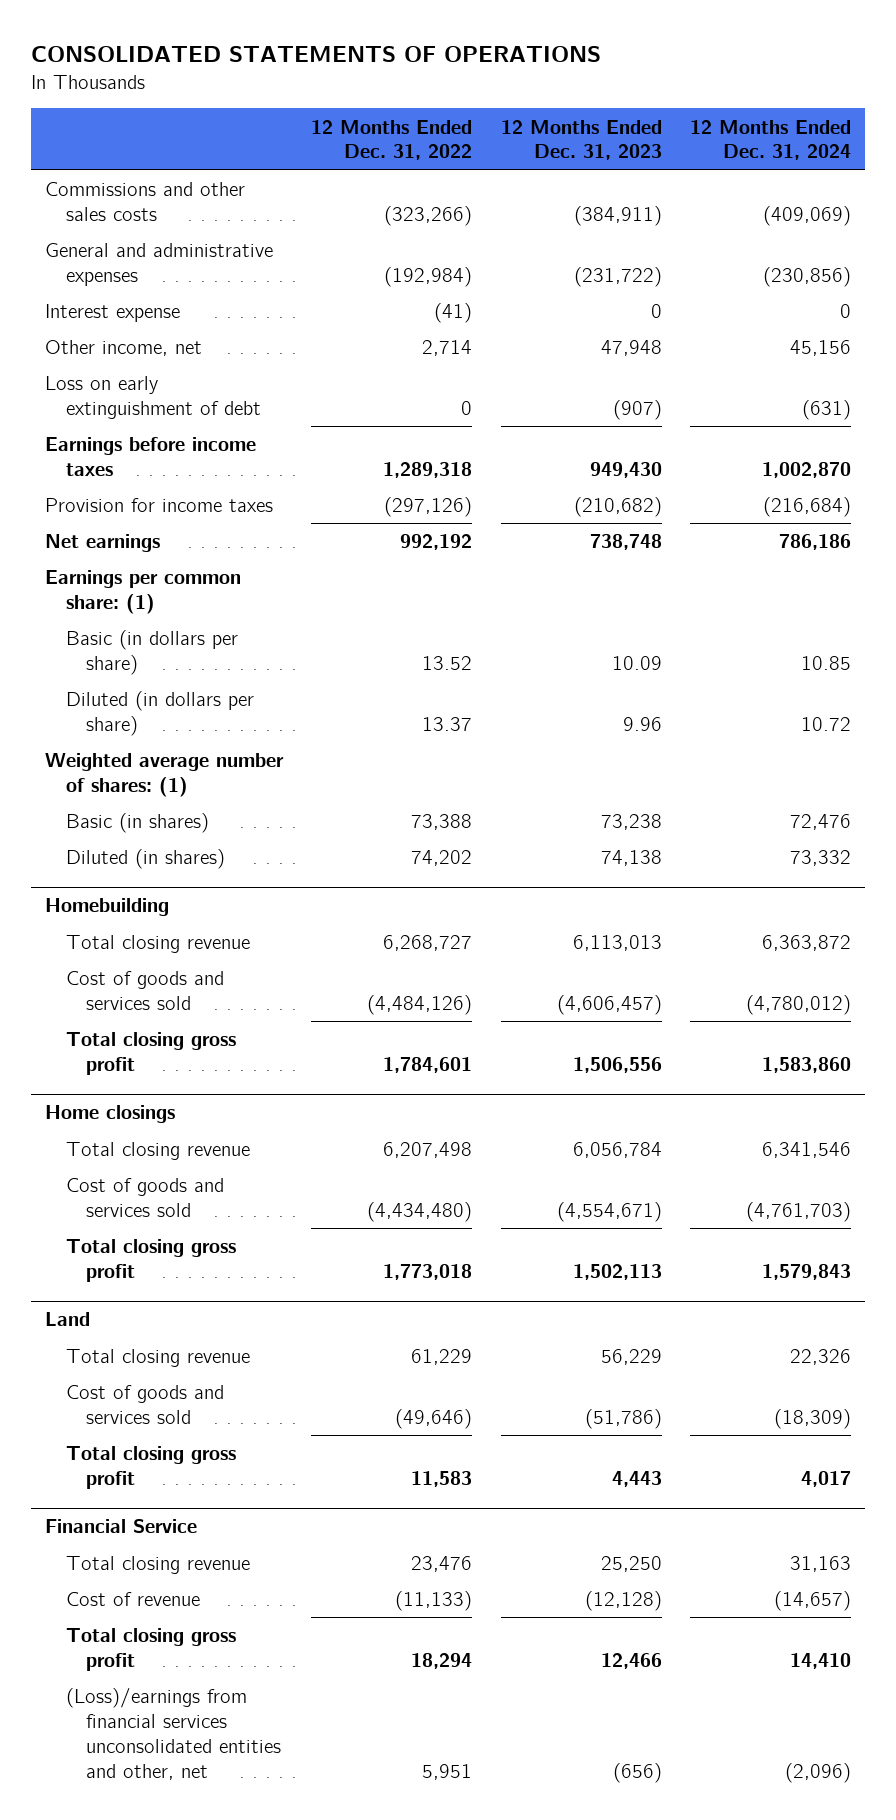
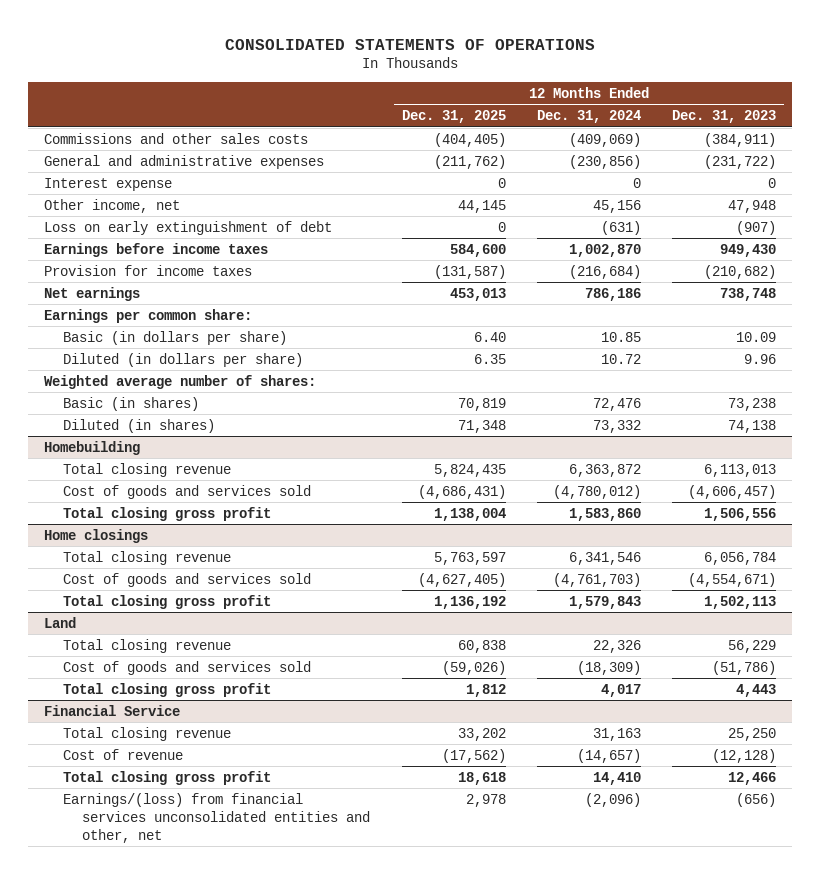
- | 12 Months Ended Dec. 31, 2022 | 12 Months Ended Dec. 31, 2023 | 12 Months Ended Dec. 31, 2024
+ | 12 Months Ended Dec. 31, 2025 | 12 Months Ended Dec. 31, 2024 | 12 Months Ended Dec. 31, 2023
- Earnings per common share: (1)
+ Earnings per common share:
- Weighted average number of shares: (1)
+ Weighted average number of shares:
@ Financial Service
- (Loss)/earnings from financial services unconsolidated entities and other, net | 5,951 | (656) | (2,096)
+ Earnings/(loss) from financial services unconsolidated entities and other, net | 2,978 | (2,096) | (656)

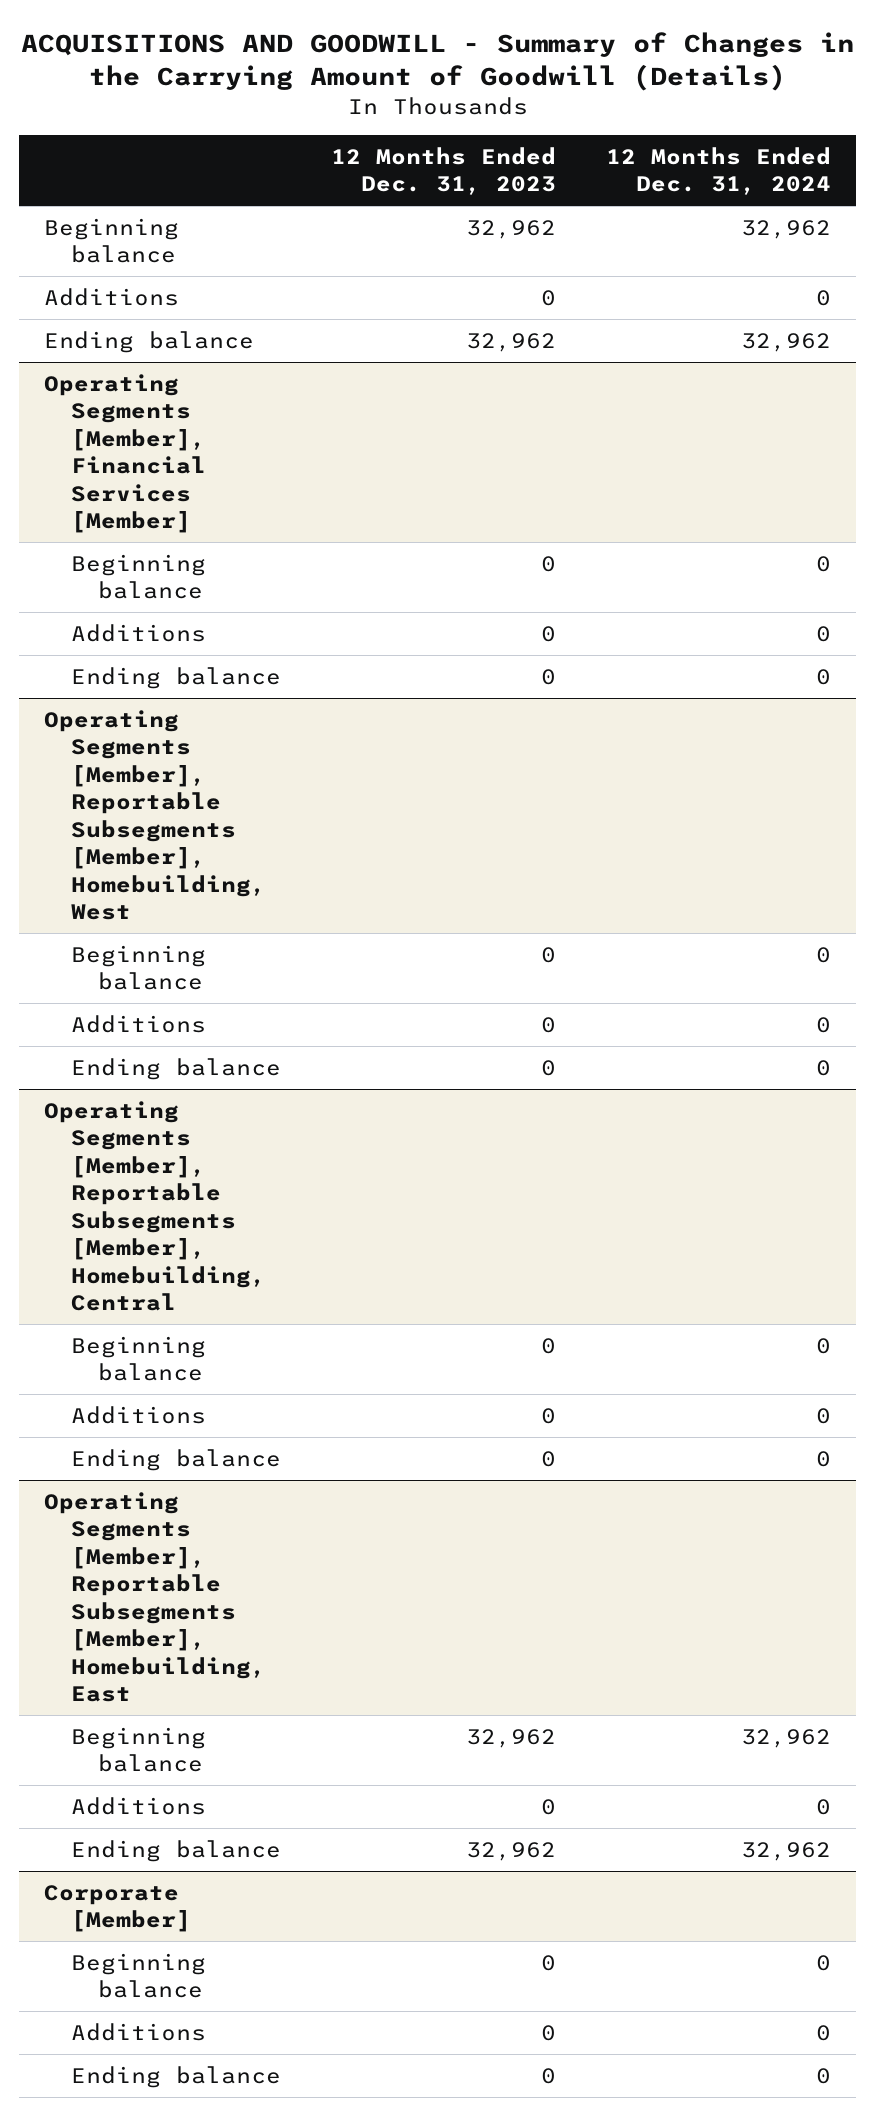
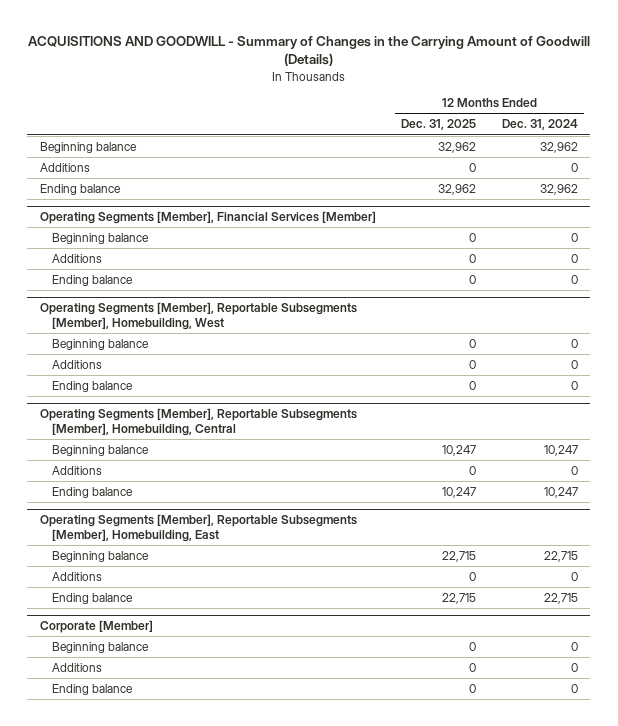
- | 12 Months Ended Dec. 31, 2023 | 12 Months Ended Dec. 31, 2024
+ | 12 Months Ended Dec. 31, 2025 | 12 Months Ended Dec. 31, 2024
@ Operating Segments [Member], Reportable Subsegments [Member], Homebuilding, Central
- Beginning balance | 0 | 0
+ Beginning balance | 10,247 | 10,247
- Ending balance | 0 | 0
+ Ending balance | 10,247 | 10,247
@ Operating Segments [Member], Reportable Subsegments [Member], Homebuilding, East
- Beginning balance | 32,962 | 32,962
+ Beginning balance | 22,715 | 22,715
- Ending balance | 32,962 | 32,962
+ Ending balance | 22,715 | 22,715

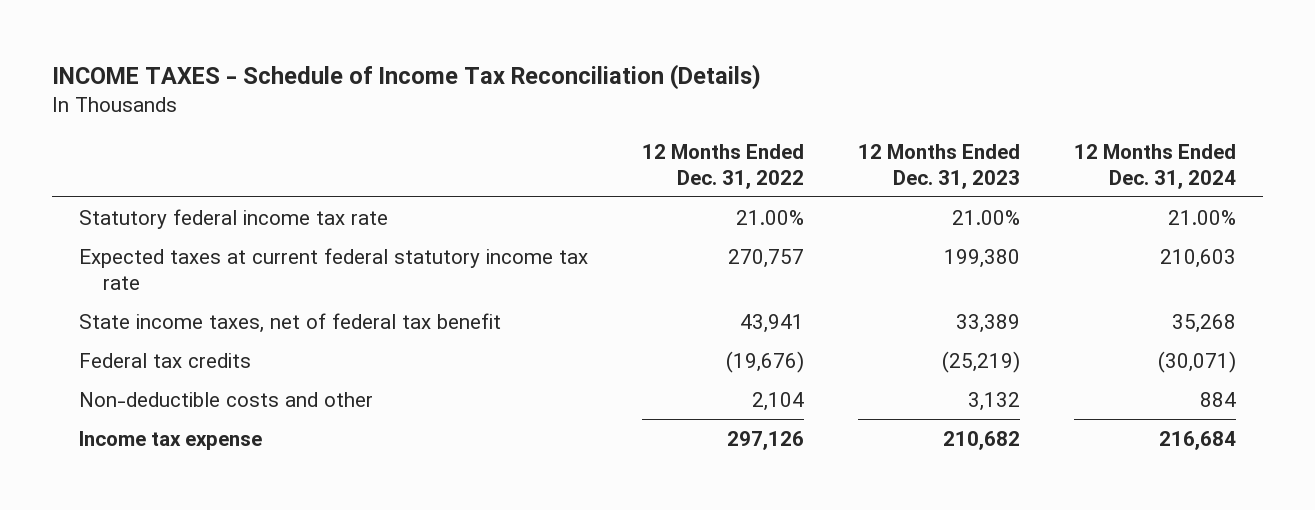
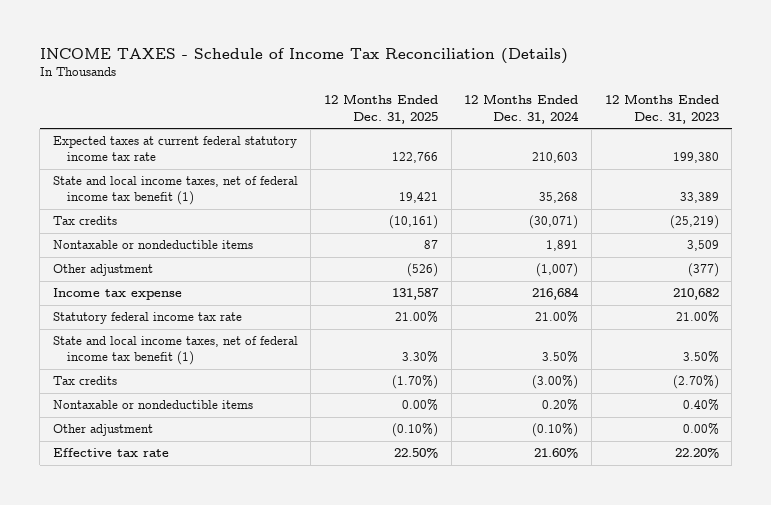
- | 12 Months Ended Dec. 31, 2022 | 12 Months Ended Dec. 31, 2023 | 12 Months Ended Dec. 31, 2024
+ | 12 Months Ended Dec. 31, 2025 | 12 Months Ended Dec. 31, 2024 | 12 Months Ended Dec. 31, 2023
- State income taxes, net of federal tax benefit | 43,941 | 33,389 | 35,268
- Federal tax credits | (19,676) | (25,219) | (30,071)
- Non-deductible costs and other | 2,104 | 3,132 | 884
+ State and local income taxes, net of federal income tax benefit (1) | 19,421 | 35,268 | 33,389
+ Tax credits | (10,161) | (30,071) | (25,219)
+ Nontaxable or nondeductible items | 87 | 1,891 | 3,509
+ Other adjustment | (526) | (1,007) | (377)
moved down: Statutory federal income tax rate | 21.00% | 21.00% | 21.00%
+ State and local income taxes, net of federal income tax benefit (1) | 3.30% | 3.50% | 3.50%
+ Tax credits | (1.70%) | (3.00%) | (2.70%)
+ Nontaxable or nondeductible items | 0.00% | 0.20% | 0.40%
+ Other adjustment | (0.10%) | (0.10%) | 0.00%
+ Effective tax rate | 22.50% | 21.60% | 22.20%

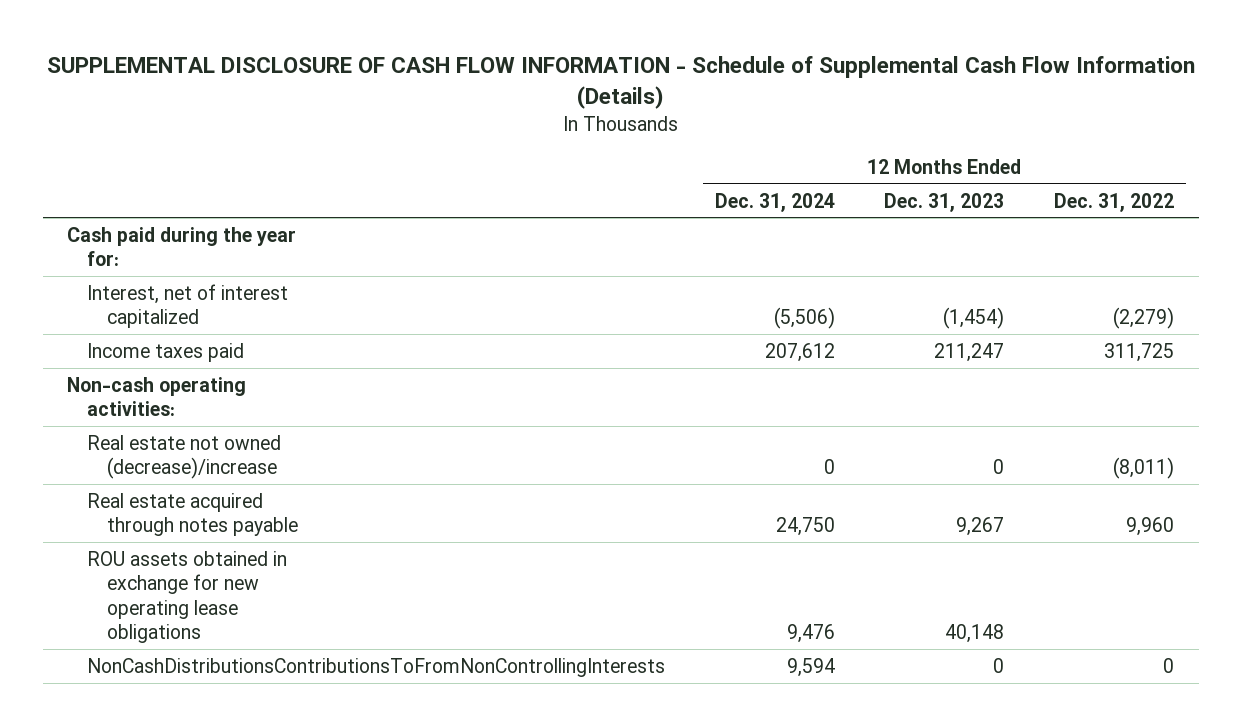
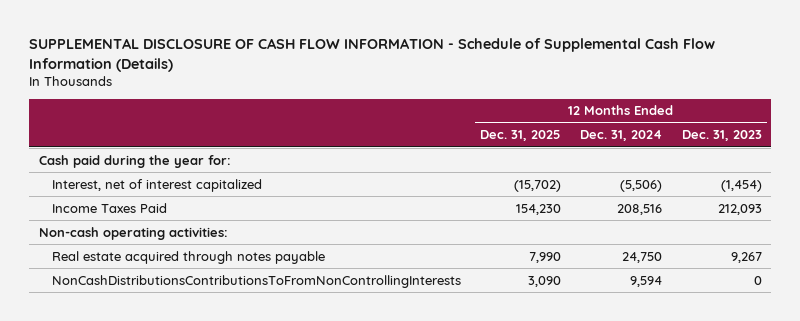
- | 12 Months Ended Dec. 31, 2024 | 12 Months Ended Dec. 31, 2023 | 12 Months Ended Dec. 31, 2022
+ | 12 Months Ended Dec. 31, 2025 | 12 Months Ended Dec. 31, 2024 | 12 Months Ended Dec. 31, 2023
- Income taxes paid | 207,612 | 211,247 | 311,725
+ Income Taxes Paid | 154,230 | 208,516 | 212,093
- Real estate not owned (decrease)/increase | 0 | 0 | (8,011)
- ROU assets obtained in exchange for new operating lease obligations | 9,476 | 40,148 |

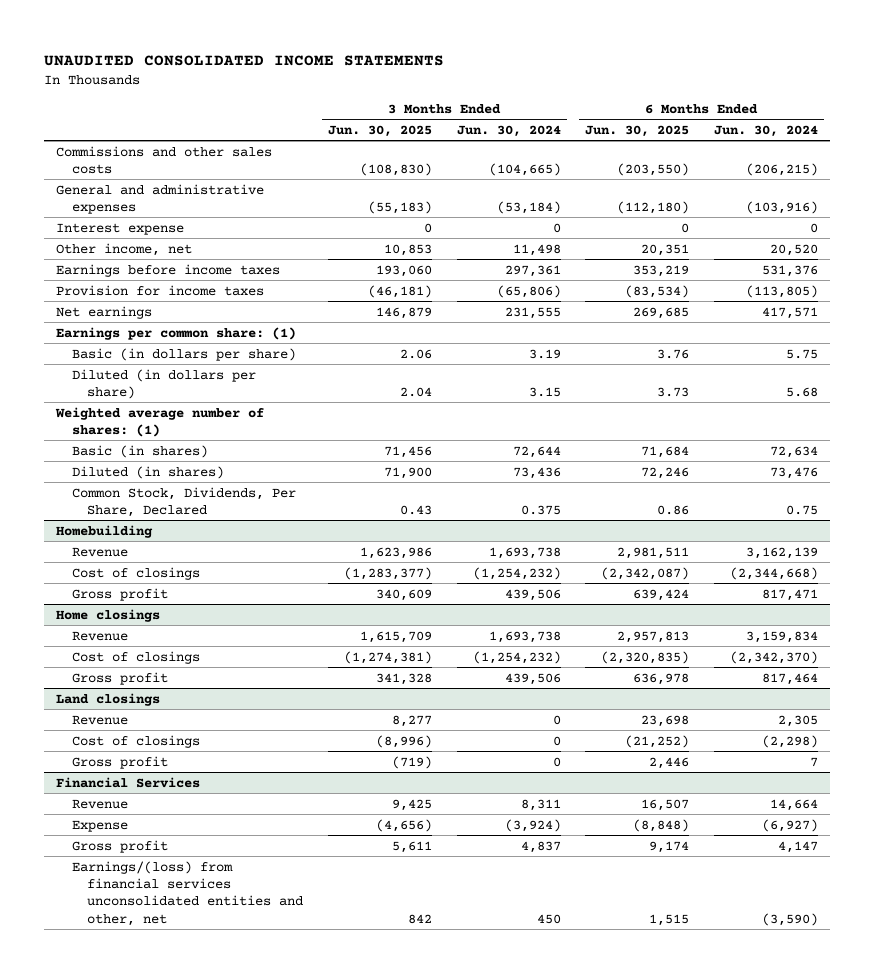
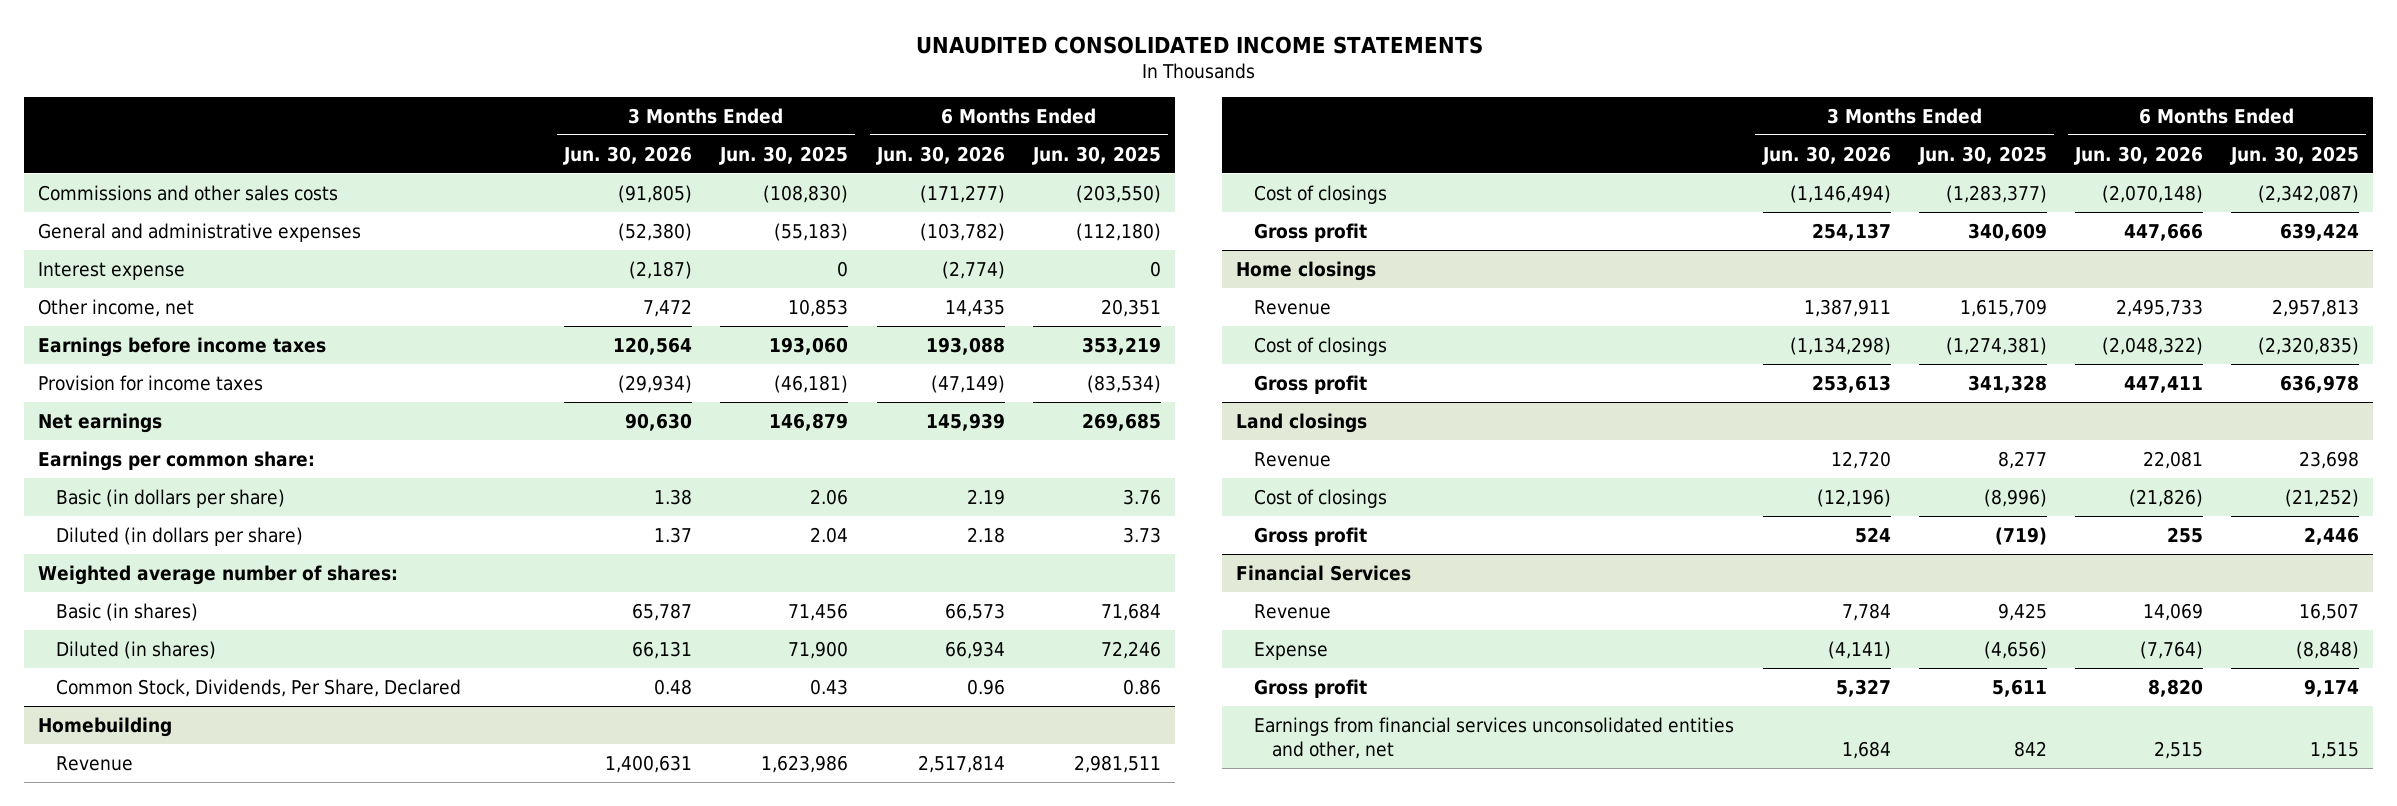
- | 3 Months Ended Jun. 30, 2025 | 3 Months Ended Jun. 30, 2024 | 6 Months Ended Jun. 30, 2025 | 6 Months Ended Jun. 30, 2024
+ | 3 Months Ended Jun. 30, 2026 | 3 Months Ended Jun. 30, 2025 | 6 Months Ended Jun. 30, 2026 | 6 Months Ended Jun. 30, 2025
- Earnings per common share: (1)
+ Earnings per common share:
- Weighted average number of shares: (1)
+ Weighted average number of shares:
@ Financial Services
- Earnings/(loss) from financial services unconsolidated entities and other, net | 842 | 450 | 1,515 | (3,590)
+ Earnings from financial services unconsolidated entities and other, net | 1,684 | 842 | 2,515 | 1,515

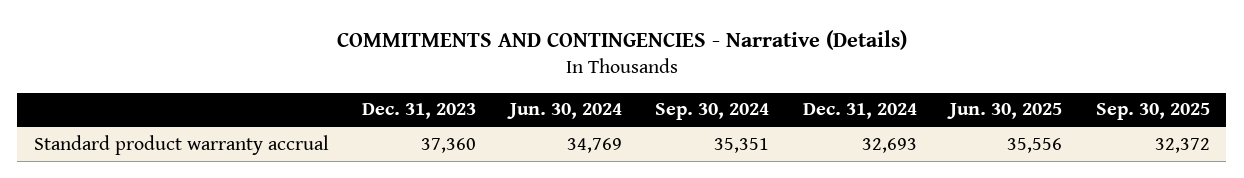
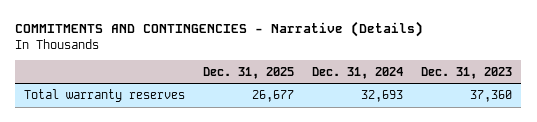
- | Dec. 31, 2023 | Jun. 30, 2024 | Sep. 30, 2024 | Dec. 31, 2024 | Jun. 30, 2025 | Sep. 30, 2025
+ | Dec. 31, 2025 | Dec. 31, 2024 | Dec. 31, 2023
- Standard product warranty accrual | 37,360 | 34,769 | 35,351 | 32,693 | 35,556 | 32,372
+ Total warranty reserves | 26,677 | 32,693 | 37,360

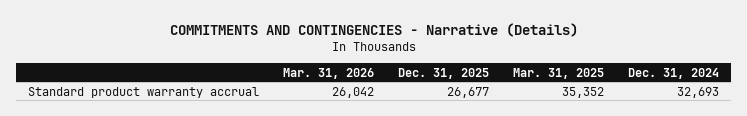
- | Dec. 31, 2025 | Dec. 31, 2024 | Dec. 31, 2023
+ | Mar. 31, 2026 | Dec. 31, 2025 | Mar. 31, 2025 | Dec. 31, 2024
- Total warranty reserves | 26,677 | 32,693 | 37,360
+ Standard product warranty accrual | 26,042 | 26,677 | 35,352 | 32,693

